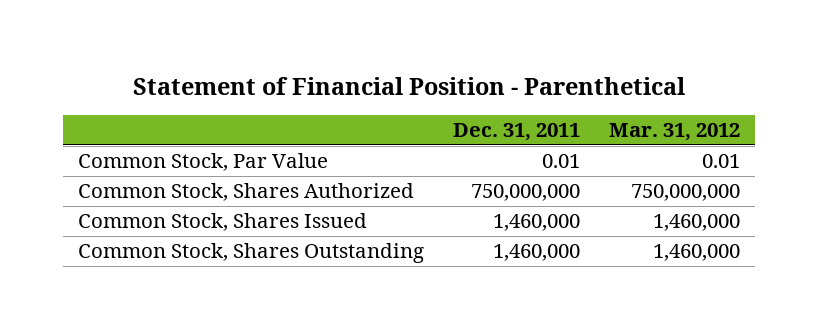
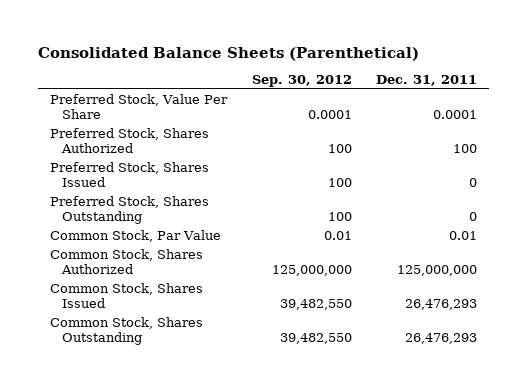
- Statement of Financial Position - Parenthetical
+ Consolidated Balance Sheets (Parenthetical)
- | Dec. 31, 2011 | Mar. 31, 2012
+ | Sep. 30, 2012 | Dec. 31, 2011
+ Preferred Stock, Value Per Share | 0.0001 | 0.0001
+ Preferred Stock, Shares Authorized | 100 | 100
+ Preferred Stock, Shares Issued | 100 | 0
+ Preferred Stock, Shares Outstanding | 100 | 0
- Common Stock, Shares Authorized | 750,000,000 | 750,000,000
- Common Stock, Shares Issued | 1,460,000 | 1,460,000
- Common Stock, Shares Outstanding | 1,460,000 | 1,460,000
+ Common Stock, Shares Authorized | 125,000,000 | 125,000,000
+ Common Stock, Shares Issued | 39,482,550 | 26,476,293
+ Common Stock, Shares Outstanding | 39,482,550 | 26,476,293

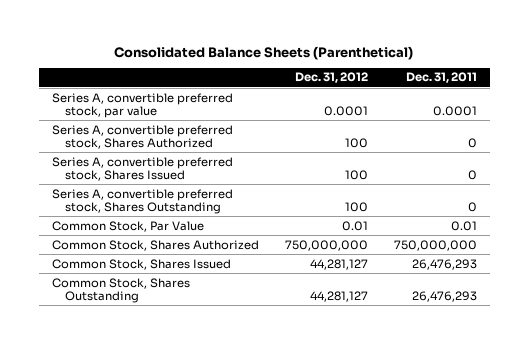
- | Sep. 30, 2012 | Dec. 31, 2011
+ | Dec. 31, 2012 | Dec. 31, 2011
- Preferred Stock, Value Per Share | 0.0001 | 0.0001
- Preferred Stock, Shares Authorized | 100 | 100
- Preferred Stock, Shares Issued | 100 | 0
- Preferred Stock, Shares Outstanding | 100 | 0
+ Series A, convertible preferred stock, par value | 0.0001 | 0.0001
+ Series A, convertible preferred stock, Shares Authorized | 100 | 0
+ Series A, convertible preferred stock, Shares Issued | 100 | 0
+ Series A, convertible preferred stock, Shares Outstanding | 100 | 0
- Common Stock, Shares Authorized | 125,000,000 | 125,000,000
+ Common Stock, Shares Authorized | 750,000,000 | 750,000,000

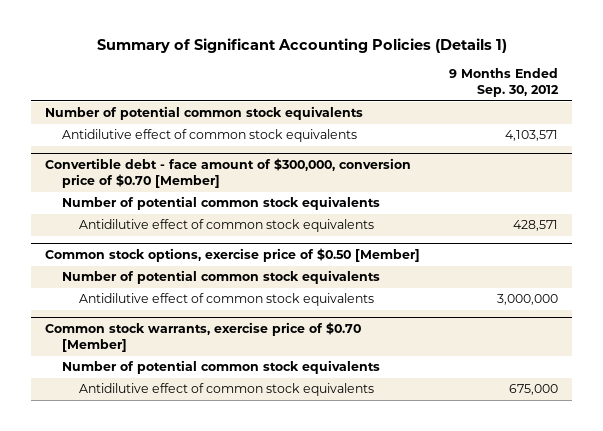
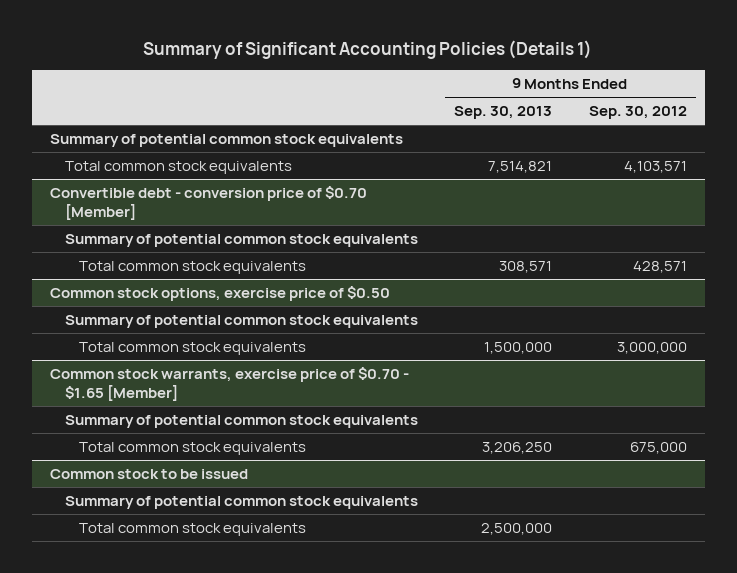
- | 9 Months Ended Sep. 30, 2012
+ | 9 Months Ended Sep. 30, 2013 | 9 Months Ended Sep. 30, 2012
- Number of potential common stock equivalents
- Antidilutive effect of common stock equivalents | 4,103,571
- Convertible debt - face amount of $300,000, conversion price of $0.70 [Member]
- Number of potential common stock equivalents
- Antidilutive effect of common stock equivalents | 428,571
- Common stock options, exercise price of $0.50 [Member]
- Number of potential common stock equivalents
- Antidilutive effect of common stock equivalents | 3,000,000
- Common stock warrants, exercise price of $0.70 [Member]
- Number of potential common stock equivalents
- Antidilutive effect of common stock equivalents | 675,000
+ Summary of potential common stock equivalents
+ Total common stock equivalents | 7,514,821 | 4,103,571
+ Convertible debt - conversion price of $0.70 [Member]
+ Summary of potential common stock equivalents
+ Total common stock equivalents | 308,571 | 428,571
+ Common stock options, exercise price of $0.50
+ Summary of potential common stock equivalents
+ Total common stock equivalents | 1,500,000 | 3,000,000
+ Common stock warrants, exercise price of $0.70 - $1.65 [Member]
+ Summary of potential common stock equivalents
+ Total common stock equivalents | 3,206,250 | 675,000
+ Common stock to be issued
+ Summary of potential common stock equivalents
+ Total common stock equivalents | 2,500,000 |

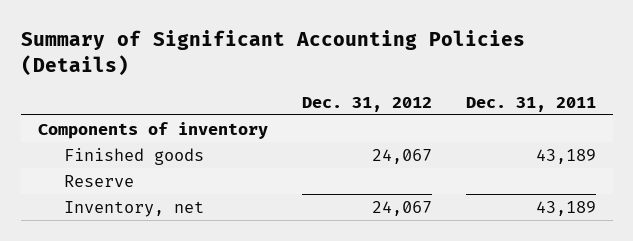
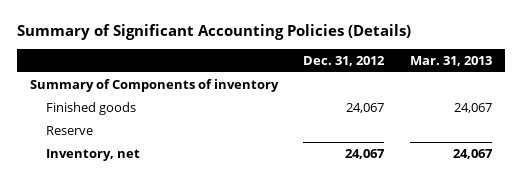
- | Dec. 31, 2012 | Dec. 31, 2011
+ | Dec. 31, 2012 | Mar. 31, 2013
- Components of inventory
+ Summary of Components of inventory

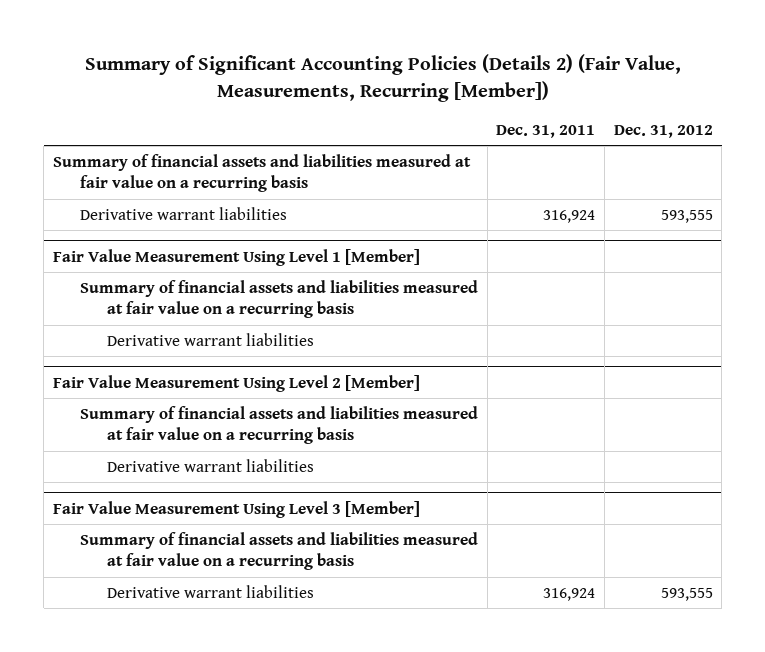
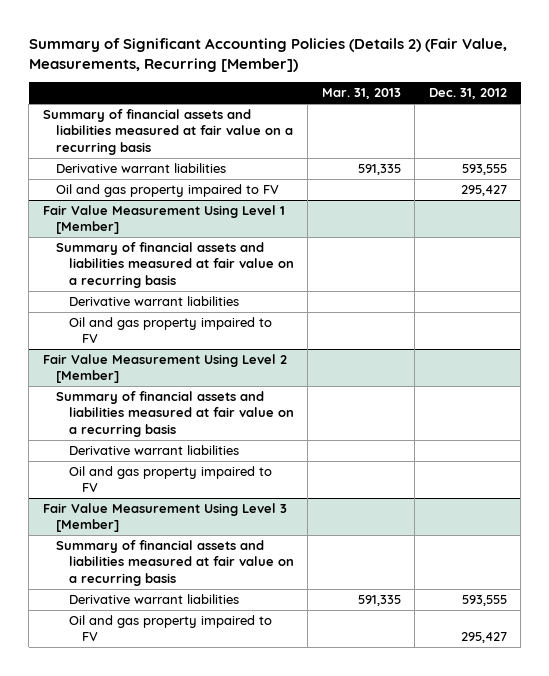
- | Dec. 31, 2011 | Dec. 31, 2012
+ | Mar. 31, 2013 | Dec. 31, 2012
+ Oil and gas property impaired to FV | | 295,427
@ Fair Value Measurement Using Level 1 [Member]
+ Oil and gas property impaired to FV
@ Fair Value Measurement Using Level 2 [Member]
+ Oil and gas property impaired to FV
@ Fair Value Measurement Using Level 3 [Member]
+ Oil and gas property impaired to FV | | 295,427

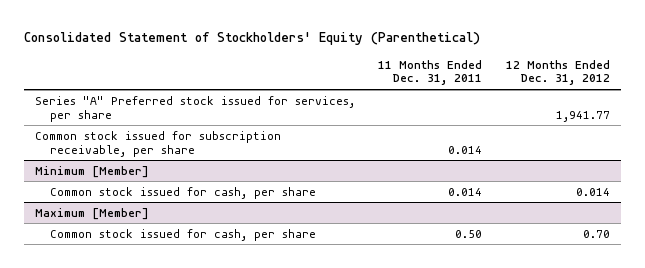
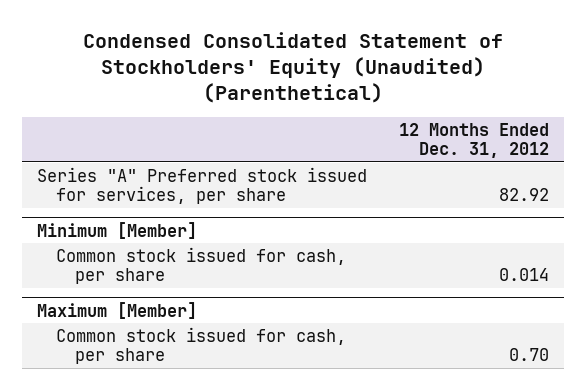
- Consolidated Statement of Stockholders' Equity (Parenthetical)
+ Condensed Consolidated Statement of Stockholders' Equity (Unaudited) (Parenthetical)
- | 11 Months Ended Dec. 31, 2011 | 12 Months Ended Dec. 31, 2012
+ | 12 Months Ended Dec. 31, 2012
- Series "A" Preferred stock issued for services, per share | | 1,941.77
- Common stock issued for subscription receivable, per share | 0.014 |
+ Series "A" Preferred stock issued for services, per share | 82.92

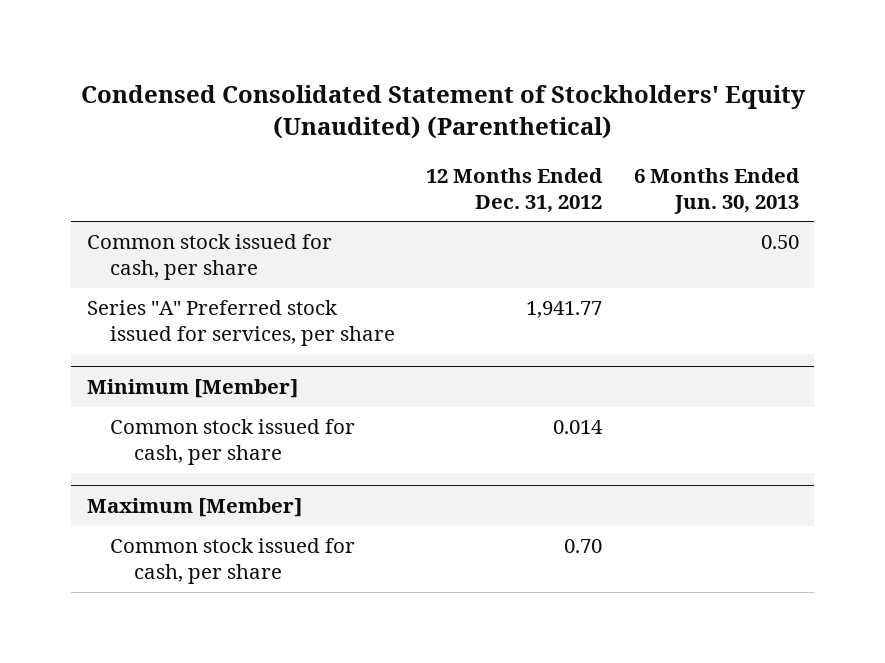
- | 12 Months Ended Dec. 31, 2012
+ | 12 Months Ended Dec. 31, 2012 | 6 Months Ended Jun. 30, 2013
- Series "A" Preferred stock issued for services, per share | 82.92
+ Common stock issued for cash, per share | | 0.50
+ Series "A" Preferred stock issued for services, per share | 1,941.77 |

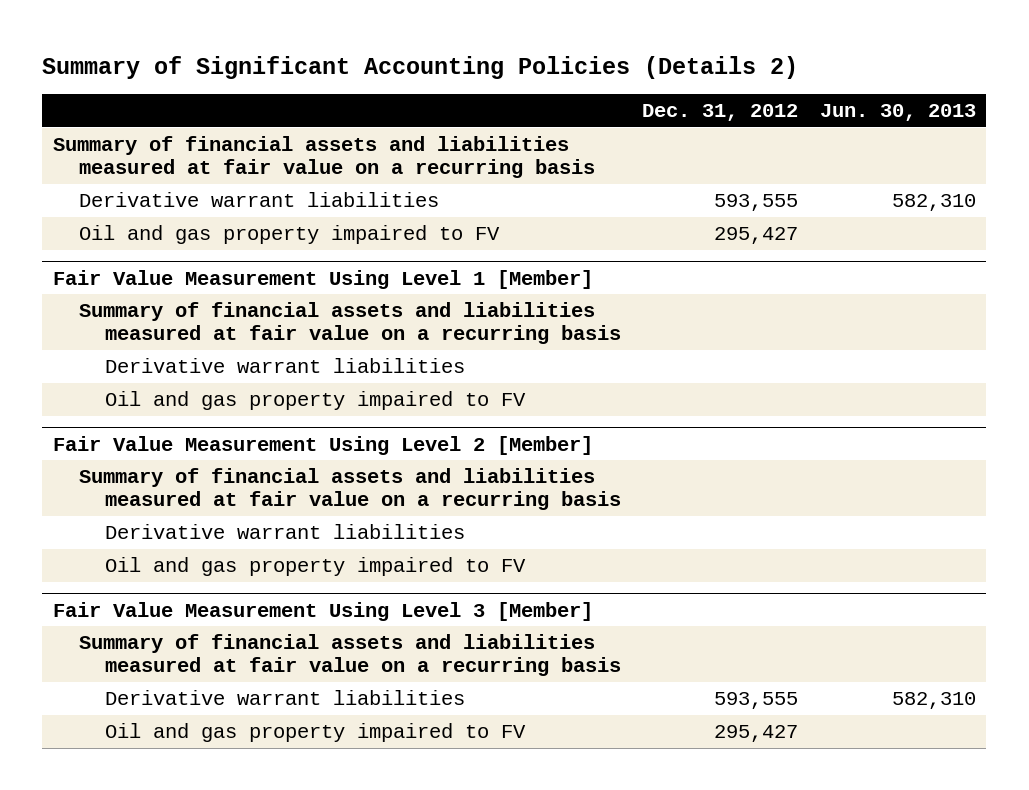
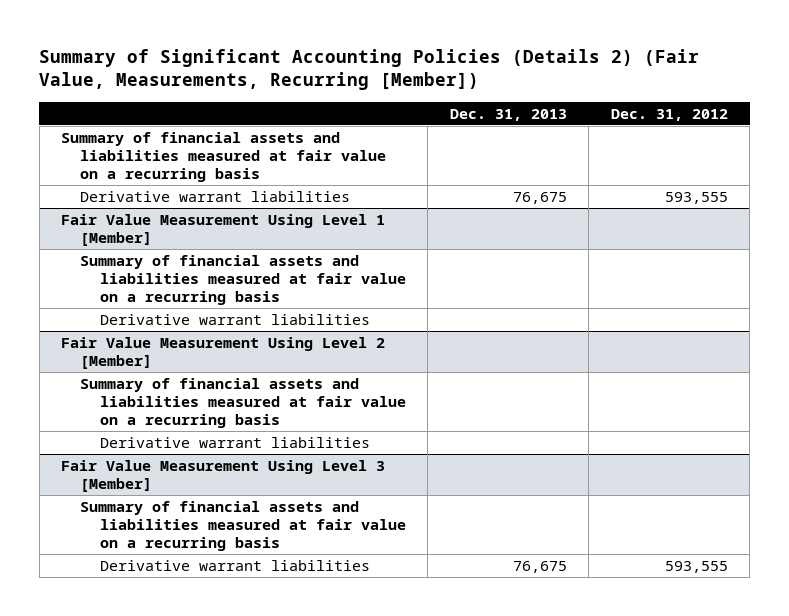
- Summary of Significant Accounting Policies (Details 2)
+ Summary of Significant Accounting Policies (Details 2) (Fair Value, Measurements, Recurring [Member])
- | Dec. 31, 2012 | Jun. 30, 2013
+ | Dec. 31, 2013 | Dec. 31, 2012
- Oil and gas property impaired to FV | 295,427 |
@ Fair Value Measurement Using Level 1 [Member]
- Oil and gas property impaired to FV
@ Fair Value Measurement Using Level 2 [Member]
- Oil and gas property impaired to FV
@ Fair Value Measurement Using Level 3 [Member]
- Oil and gas property impaired to FV | 295,427 |

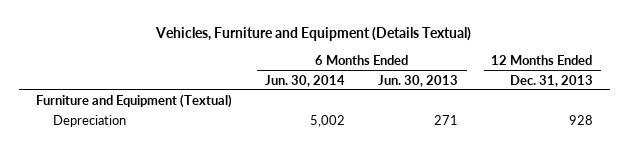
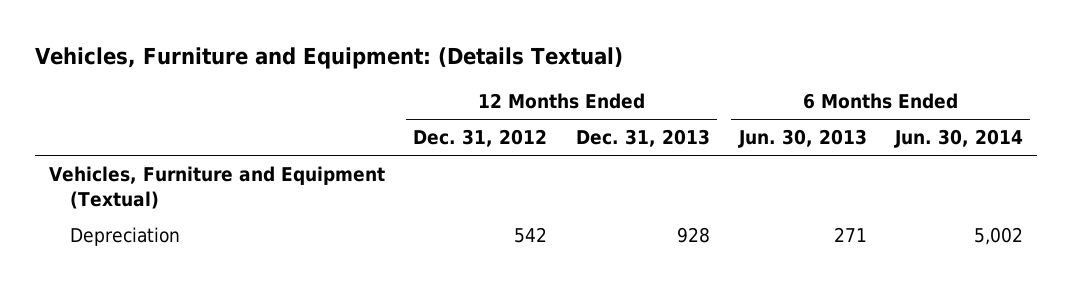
- Vehicles, Furniture and Equipment (Details Textual)
+ Vehicles, Furniture and Equipment: (Details Textual)
- | 6 Months Ended Jun. 30, 2014 | 6 Months Ended Jun. 30, 2013 | 12 Months Ended Dec. 31, 2013
+ | 12 Months Ended Dec. 31, 2012 | 12 Months Ended Dec. 31, 2013 | 6 Months Ended Jun. 30, 2013 | 6 Months Ended Jun. 30, 2014
- Furniture and Equipment (Textual)
+ Vehicles, Furniture and Equipment (Textual)

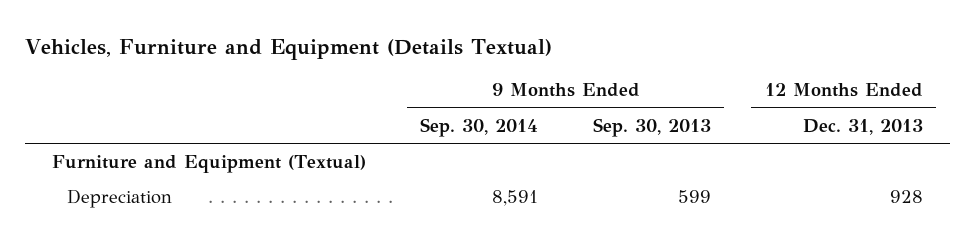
- Vehicles, Furniture and Equipment: (Details Textual)
+ Vehicles, Furniture and Equipment (Details Textual)
- | 12 Months Ended Dec. 31, 2012 | 12 Months Ended Dec. 31, 2013 | 6 Months Ended Jun. 30, 2013 | 6 Months Ended Jun. 30, 2014
+ | 9 Months Ended Sep. 30, 2014 | 9 Months Ended Sep. 30, 2013 | 12 Months Ended Dec. 31, 2013
- Vehicles, Furniture and Equipment (Textual)
+ Furniture and Equipment (Textual)

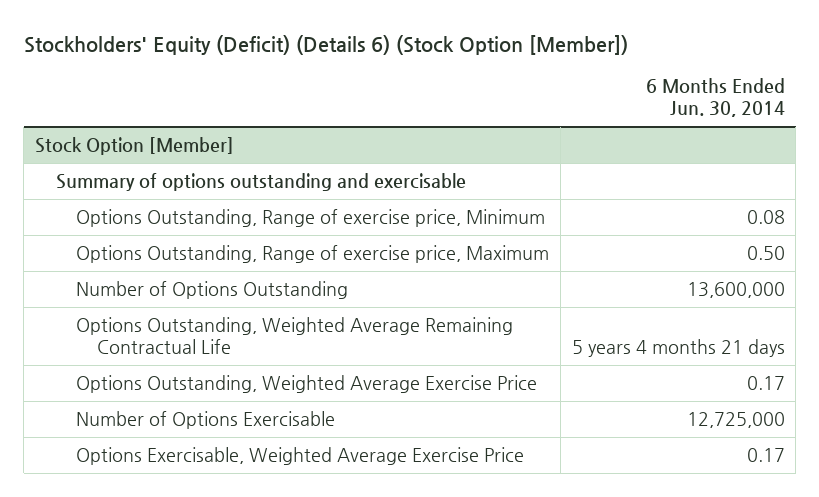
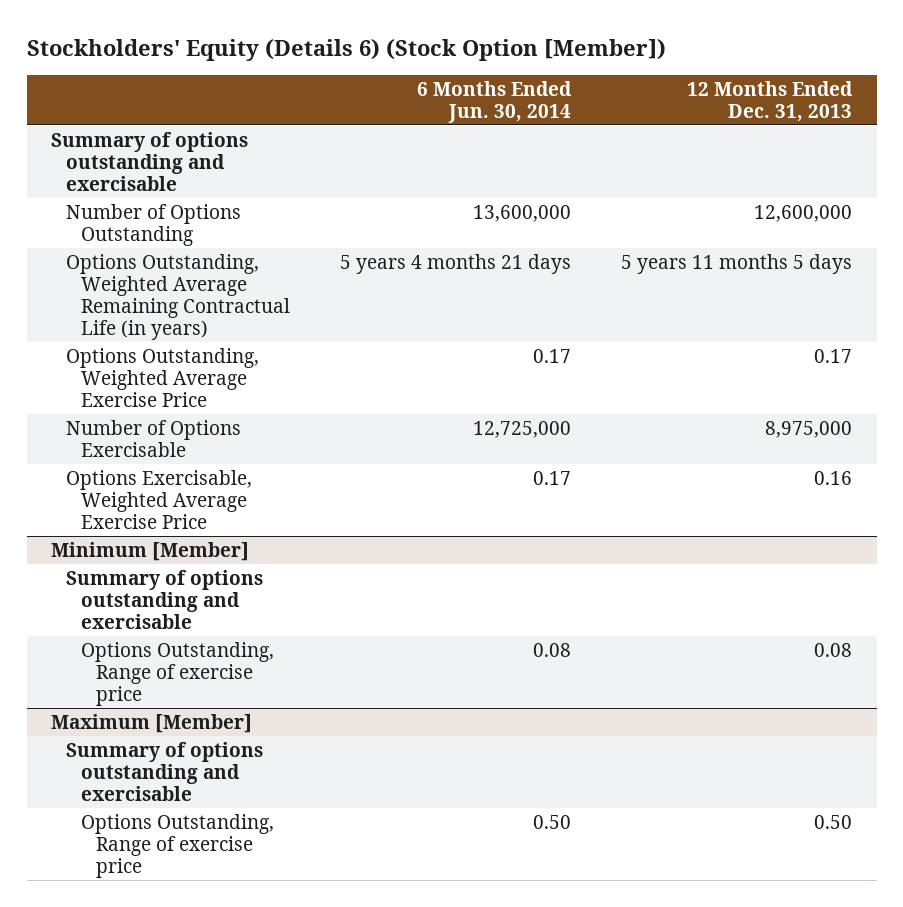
- Stockholders' Equity (Deficit) (Details 6) (Stock Option [Member])
+ Stockholders' Equity (Details 6) (Stock Option [Member])
- | 6 Months Ended Jun. 30, 2014
+ | 6 Months Ended Jun. 30, 2014 | 12 Months Ended Dec. 31, 2013
- Stock Option [Member]
- Options Outstanding, Range of exercise price, Minimum | 0.08
- Options Outstanding, Range of exercise price, Maximum | 0.50
- Options Outstanding, Weighted Average Remaining Contractual Life | 5 years 4 months 21 days
+ Options Outstanding, Weighted Average Remaining Contractual Life (in years) | 5 years 4 months 21 days | 5 years 11 months 5 days
+ Minimum [Member]
+ Summary of options outstanding and exercisable
+ Options Outstanding, Range of exercise price | 0.08 | 0.08
+ Maximum [Member]
+ Summary of options outstanding and exercisable
+ Options Outstanding, Range of exercise price | 0.50 | 0.50

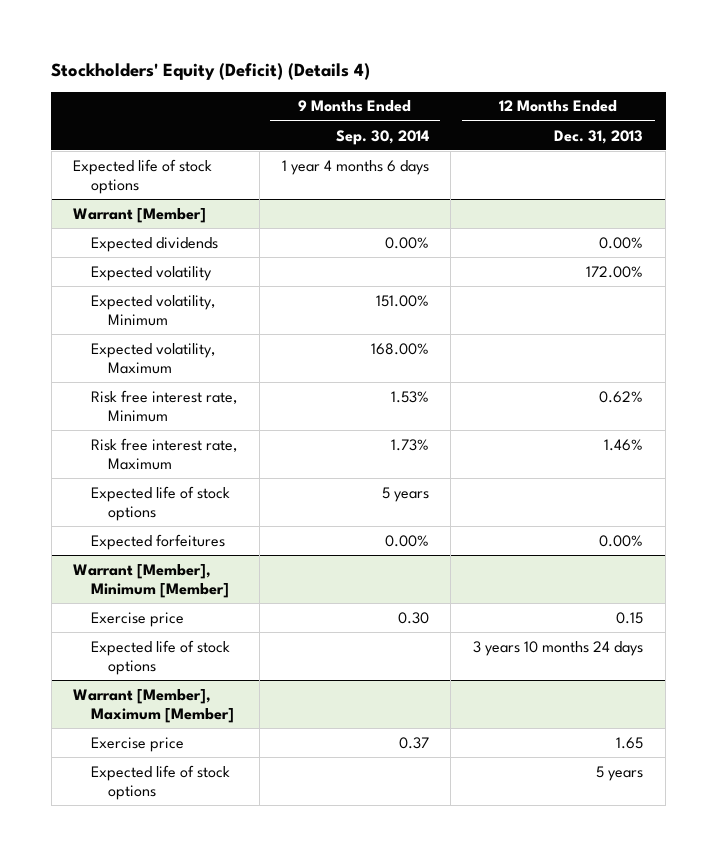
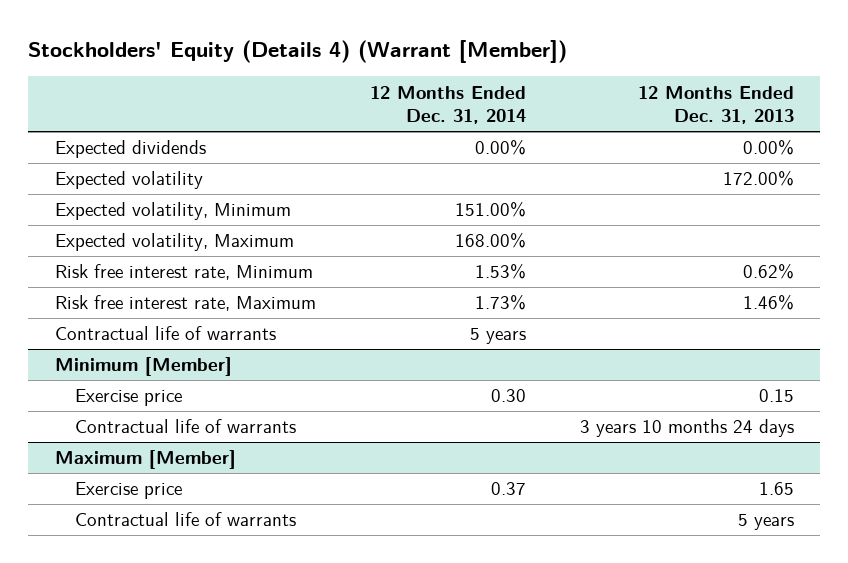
- Stockholders' Equity (Deficit) (Details 4)
+ Stockholders' Equity (Details 4) (Warrant [Member])
- | 9 Months Ended Sep. 30, 2014 | 12 Months Ended Dec. 31, 2013
+ | 12 Months Ended Dec. 31, 2014 | 12 Months Ended Dec. 31, 2013
- Expected life of stock options | 1 year 4 months 6 days |
- Warrant [Member]
- Expected life of stock options | 5 years |
- Expected forfeitures | 0.00% | 0.00%
- Warrant [Member], Minimum [Member]
+ Contractual life of warrants | 5 years |
+ Minimum [Member]
- Expected life of stock options | | 3 years 10 months 24 days
- Warrant [Member], Maximum [Member]
+ Contractual life of warrants | | 3 years 10 months 24 days
+ Maximum [Member]
- Expected life of stock options | | 5 years
+ Contractual life of warrants | | 5 years

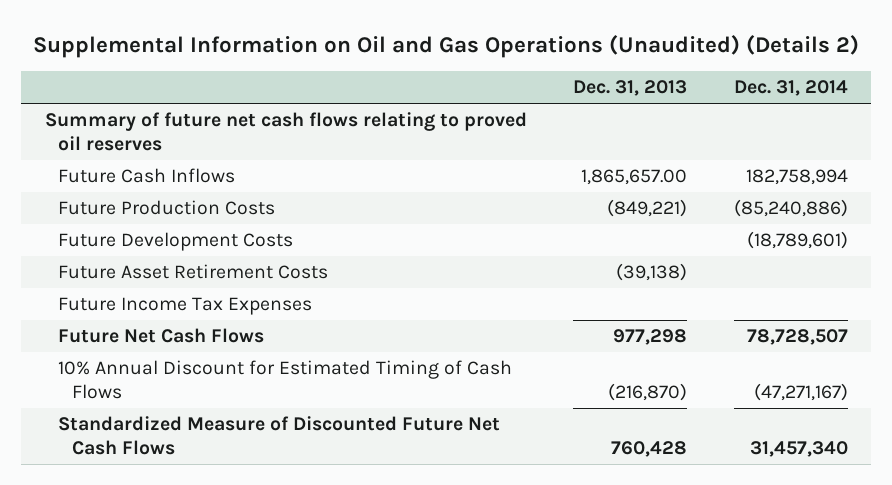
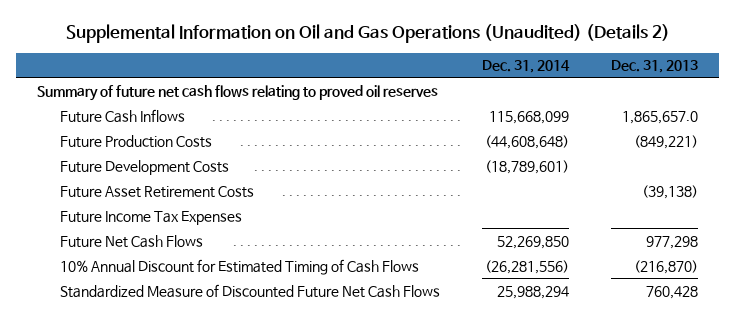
- | Dec. 31, 2013 | Dec. 31, 2014
+ | Dec. 31, 2014 | Dec. 31, 2013
- Future Cash Inflows | 1,865,657.00 | 182,758,994
- Future Production Costs | (849,221) | (85,240,886)
+ Future Cash Inflows | 115,668,099 | 1,865,657.0
+ Future Production Costs | (44,608,648) | (849,221)
- Future Net Cash Flows | 977,298 | 78,728,507
- 10% Annual Discount for Estimated Timing of Cash Flows | (216,870) | (47,271,167)
- Standardized Measure of Discounted Future Net Cash Flows | 760,428 | 31,457,340
+ Future Net Cash Flows | 52,269,850 | 977,298
+ 10% Annual Discount for Estimated Timing of Cash Flows | (26,281,556) | (216,870)
+ Standardized Measure of Discounted Future Net Cash Flows | 25,988,294 | 760,428

